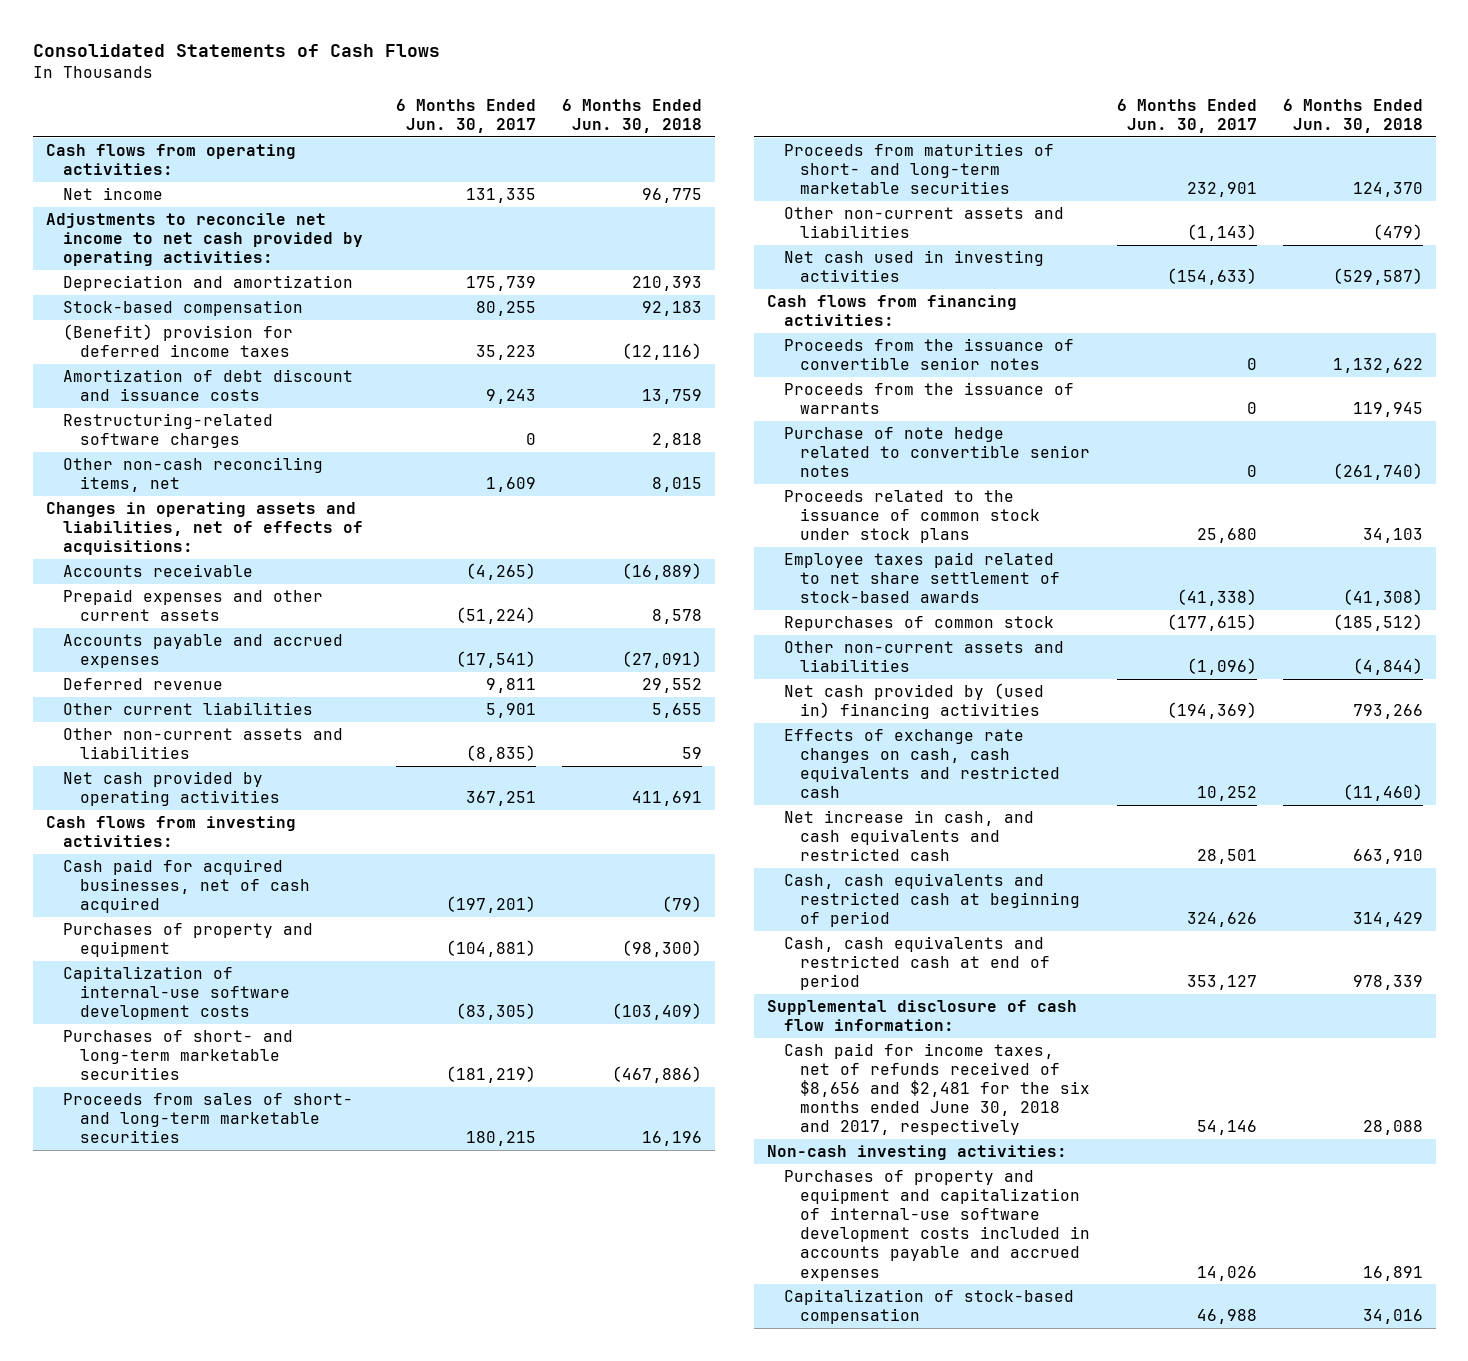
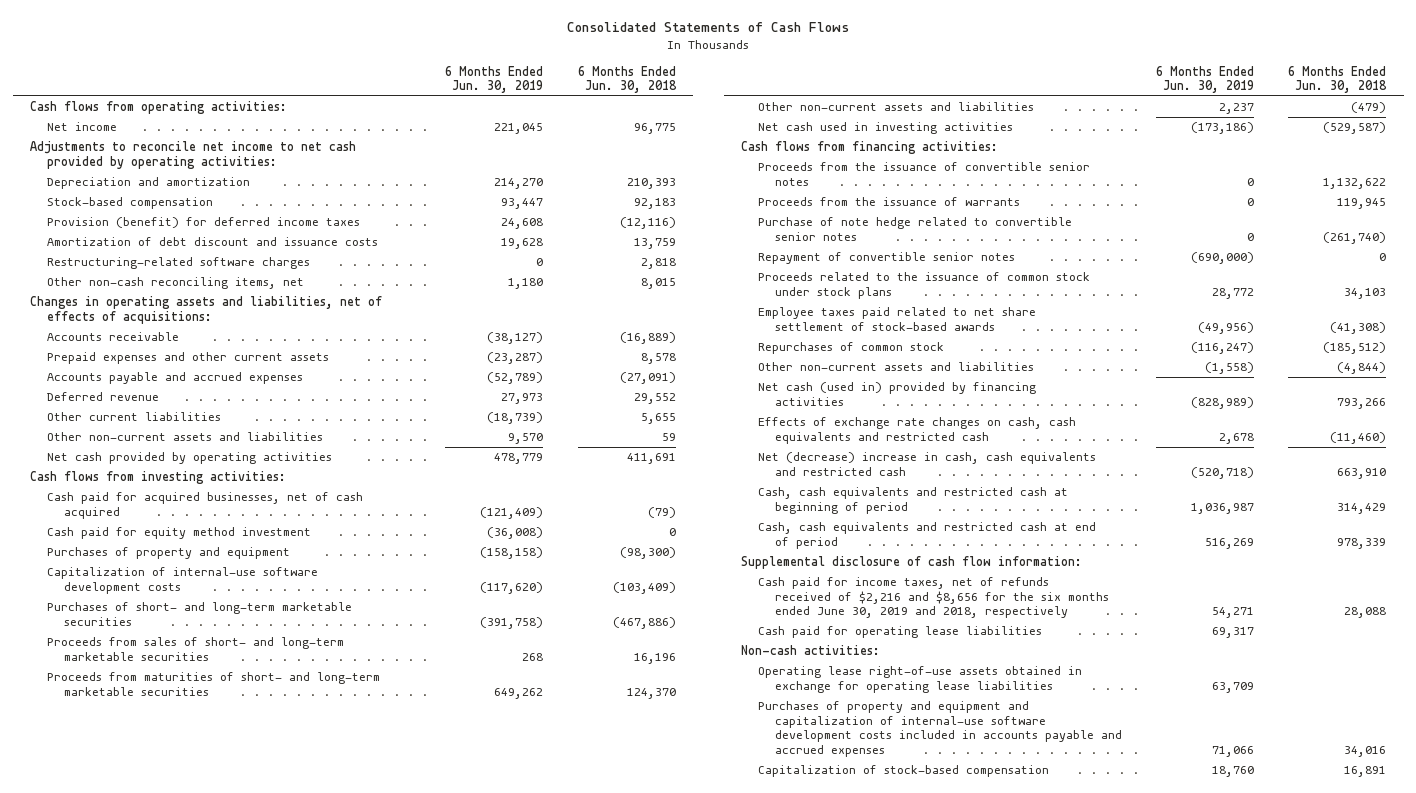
- | 6 Months Ended Jun. 30, 2017 | 6 Months Ended Jun. 30, 2018
+ | 6 Months Ended Jun. 30, 2019 | 6 Months Ended Jun. 30, 2018
- (Benefit) provision for deferred income taxes | 35,223 | (12,116)
+ Provision (benefit) for deferred income taxes | 24,608 | (12,116)
+ Cash paid for equity method investment | (36,008) | 0
+ Repayment of convertible senior notes | (690,000) | 0
- Net cash provided by (used in) financing activities | (194,369) | 793,266
+ Net cash (used in) provided by financing activities | (828,989) | 793,266
- Net increase in cash, and cash equivalents and restricted cash | 28,501 | 663,910
+ Net (decrease) increase in cash, cash equivalents and restricted cash | (520,718) | 663,910
- Cash paid for income taxes, net of refunds received of $8,656 and $2,481 for the six months ended June 30, 2018 and 2017, respectively | 54,146 | 28,088
- Non-cash investing activities:
- Purchases of property and equipment and capitalization of internal-use software development costs included in accounts payable and accrued expenses | 14,026 | 16,891
- Capitalization of stock-based compensation | 46,988 | 34,016
+ Cash paid for income taxes, net of refunds received of $2,216 and $8,656 for the six months ended June 30, 2019 and 2018, respectively | 54,271 | 28,088
+ Cash paid for operating lease liabilities | 69,317 |
+ Non-cash activities:
+ Operating lease right-of-use assets obtained in exchange for operating lease liabilities | 63,709 |
+ Purchases of property and equipment and capitalization of internal-use software development costs included in accounts payable and accrued expenses | 71,066 | 34,016
+ Capitalization of stock-based compensation | 18,760 | 16,891

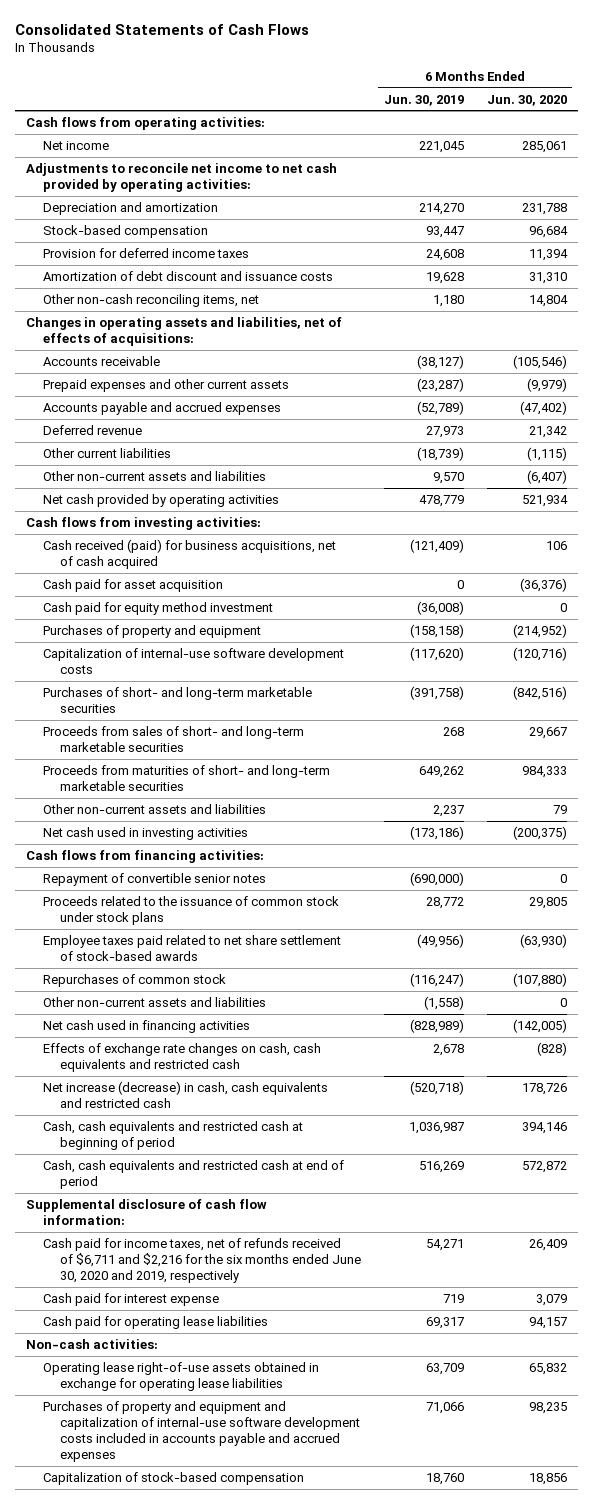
- | 6 Months Ended Jun. 30, 2019 | 6 Months Ended Jun. 30, 2018
+ | 6 Months Ended Jun. 30, 2019 | 6 Months Ended Jun. 30, 2020
- Provision (benefit) for deferred income taxes | 24,608 | (12,116)
+ Provision for deferred income taxes | 24,608 | 11,394
- Restructuring-related software charges | 0 | 2,818
- Cash paid for acquired businesses, net of cash acquired | (121,409) | (79)
+ Cash received (paid) for business acquisitions, net of cash acquired | (121,409) | 106
+ Cash paid for asset acquisition | 0 | (36,376)
- Proceeds from the issuance of convertible senior notes | 0 | 1,132,622
- Proceeds from the issuance of warrants | 0 | 119,945
- Purchase of note hedge related to convertible senior notes | 0 | (261,740)
- Net cash (used in) provided by financing activities | (828,989) | 793,266
+ Net cash used in financing activities | (828,989) | (142,005)
- Net (decrease) increase in cash, cash equivalents and restricted cash | (520,718) | 663,910
+ Net increase (decrease) in cash, cash equivalents and restricted cash | (520,718) | 178,726
- Cash paid for income taxes, net of refunds received of $2,216 and $8,656 for the six months ended June 30, 2019 and 2018, respectively | 54,271 | 28,088
+ Cash paid for income taxes, net of refunds received of $6,711 and $2,216 for the six months ended June 30, 2020 and 2019, respectively | 54,271 | 26,409
+ Cash paid for interest expense | 719 | 3,079

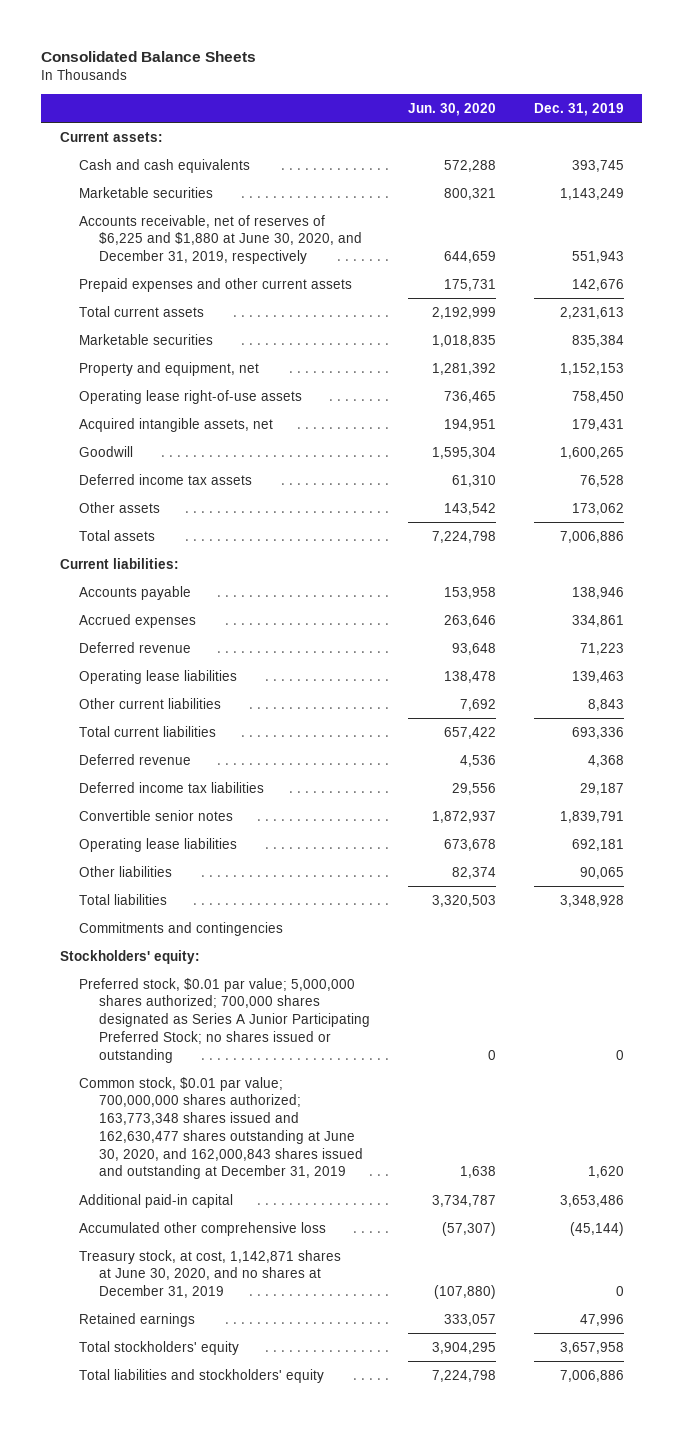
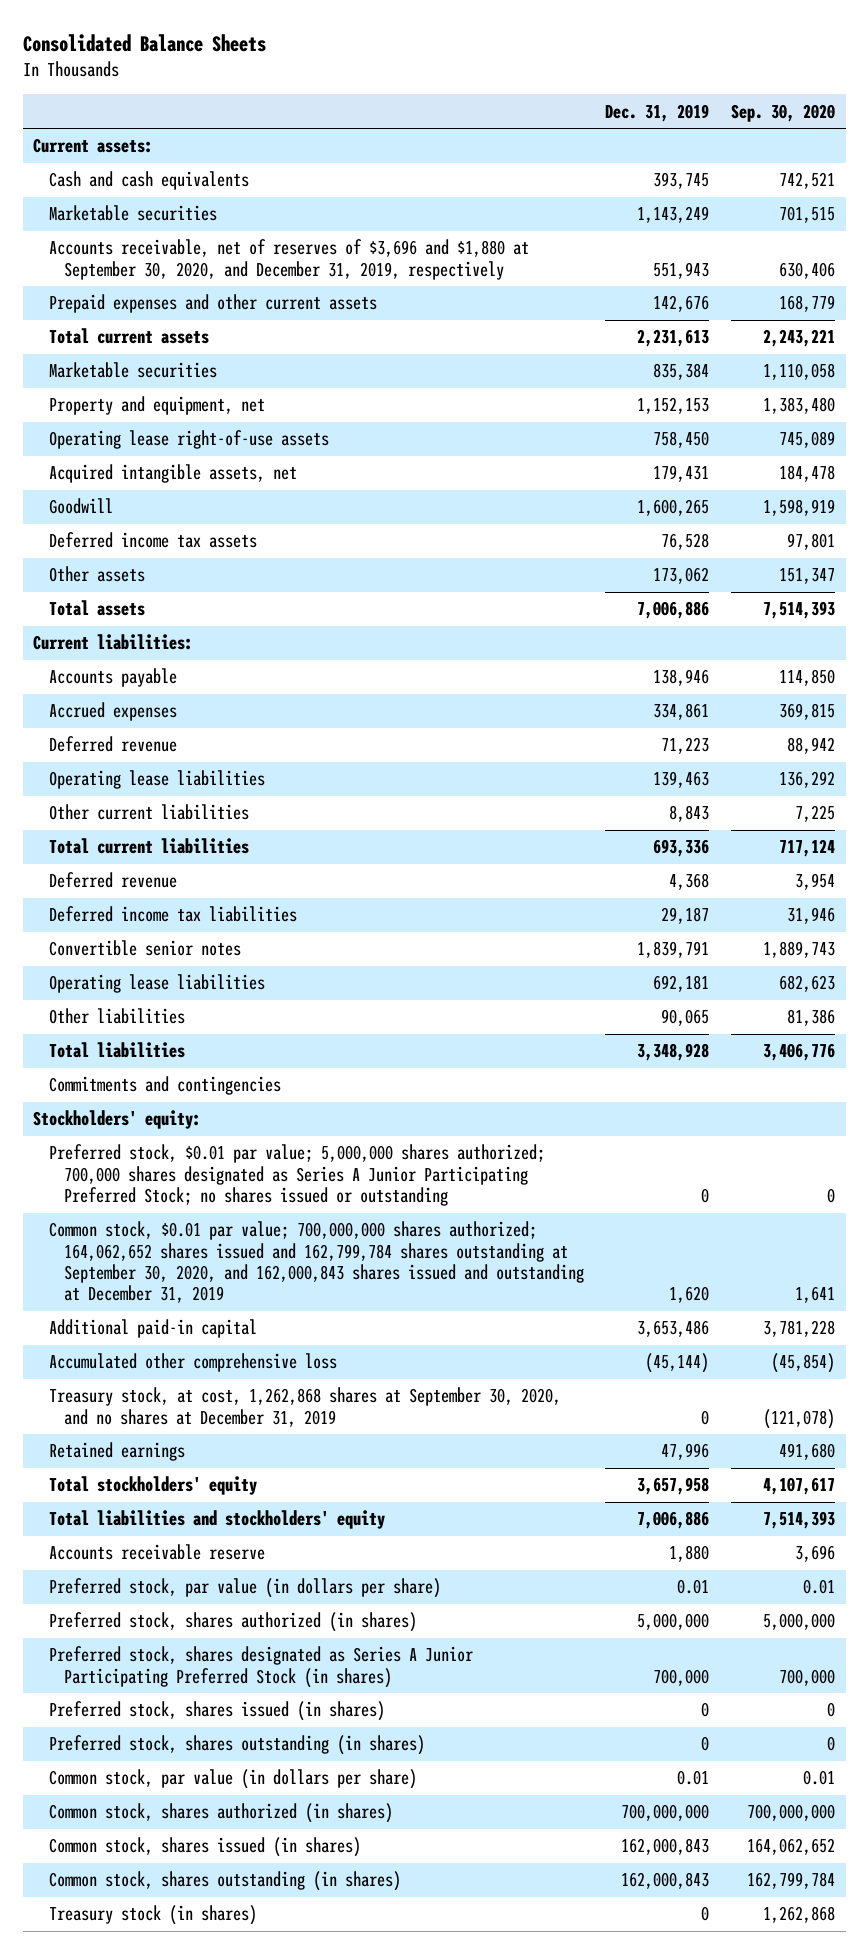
- | Jun. 30, 2020 | Dec. 31, 2019
+ | Dec. 31, 2019 | Sep. 30, 2020
- Accounts receivable, net of reserves of $6,225 and $1,880 at June 30, 2020, and December 31, 2019, respectively | 644,659 | 551,943
+ Accounts receivable, net of reserves of $3,696 and $1,880 at September 30, 2020, and December 31, 2019, respectively | 551,943 | 630,406
- Common stock, $0.01 par value; 700,000,000 shares authorized; 163,773,348 shares issued and 162,630,477 shares outstanding at June 30, 2020, and 162,000,843 shares issued and outstanding at December 31, 2019 | 1,638 | 1,620
+ Common stock, $0.01 par value; 700,000,000 shares authorized; 164,062,652 shares issued and 162,799,784 shares outstanding at September 30, 2020, and 162,000,843 shares issued and outstanding at December 31, 2019 | 1,620 | 1,641
- Treasury stock, at cost, 1,142,871 shares at June 30, 2020, and no shares at December 31, 2019 | (107,880) | 0
+ Treasury stock, at cost, 1,262,868 shares at September 30, 2020, and no shares at December 31, 2019 | 0 | (121,078)
+ Accounts receivable reserve | 1,880 | 3,696
+ Preferred stock, par value (in dollars per share) | 0.01 | 0.01
+ Preferred stock, shares authorized (in shares) | 5,000,000 | 5,000,000
+ Preferred stock, shares designated as Series A Junior Participating Preferred Stock (in shares) | 700,000 | 700,000
+ Preferred stock, shares issued (in shares) | 0 | 0
+ Preferred stock, shares outstanding (in shares) | 0 | 0
+ Common stock, par value (in dollars per share) | 0.01 | 0.01
+ Common stock, shares authorized (in shares) | 700,000,000 | 700,000,000
+ Common stock, shares issued (in shares) | 162,000,843 | 164,062,652
+ Common stock, shares outstanding (in shares) | 162,000,843 | 162,799,784
+ Treasury stock (in shares) | 0 | 1,262,868

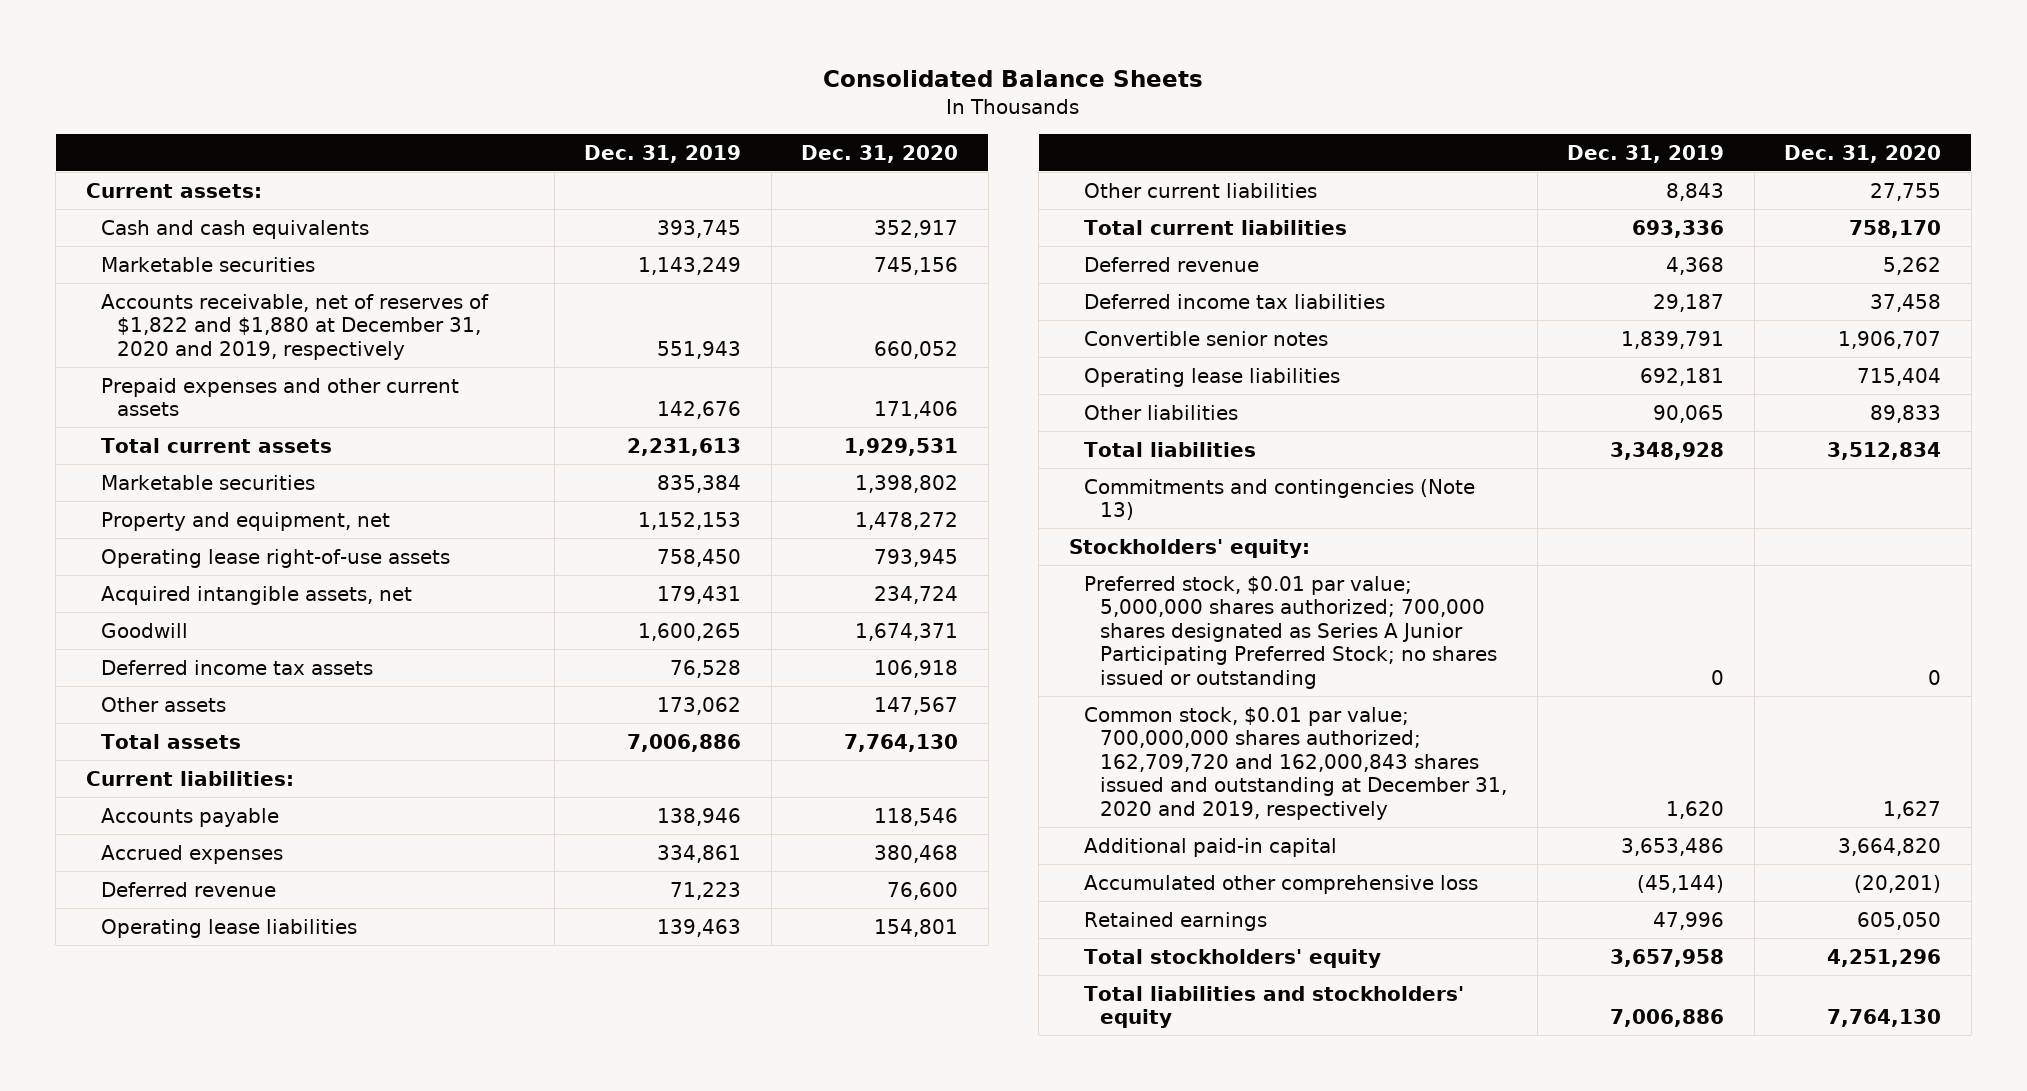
- | Dec. 31, 2019 | Sep. 30, 2020
+ | Dec. 31, 2019 | Dec. 31, 2020
- Accounts receivable, net of reserves of $3,696 and $1,880 at September 30, 2020, and December 31, 2019, respectively | 551,943 | 630,406
+ Accounts receivable, net of reserves of $1,822 and $1,880 at December 31, 2020 and 2019, respectively | 551,943 | 660,052
- Commitments and contingencies
+ Commitments and contingencies (Note 13)
- Common stock, $0.01 par value; 700,000,000 shares authorized; 164,062,652 shares issued and 162,799,784 shares outstanding at September 30, 2020, and 162,000,843 shares issued and outstanding at December 31, 2019 | 1,620 | 1,641
+ Common stock, $0.01 par value; 700,000,000 shares authorized; 162,709,720 and 162,000,843 shares issued and outstanding at December 31, 2020 and 2019, respectively | 1,620 | 1,627
- Treasury stock, at cost, 1,262,868 shares at September 30, 2020, and no shares at December 31, 2019 | 0 | (121,078)
- Accounts receivable reserve | 1,880 | 3,696
- Preferred stock, par value (in dollars per share) | 0.01 | 0.01
- Preferred stock, shares authorized (in shares) | 5,000,000 | 5,000,000
- Preferred stock, shares designated as Series A Junior Participating Preferred Stock (in shares) | 700,000 | 700,000
- Preferred stock, shares issued (in shares) | 0 | 0
- Preferred stock, shares outstanding (in shares) | 0 | 0
- Common stock, par value (in dollars per share) | 0.01 | 0.01
- Common stock, shares authorized (in shares) | 700,000,000 | 700,000,000
- Common stock, shares issued (in shares) | 162,000,843 | 164,062,652
- Common stock, shares outstanding (in shares) | 162,000,843 | 162,799,784
- Treasury stock (in shares) | 0 | 1,262,868

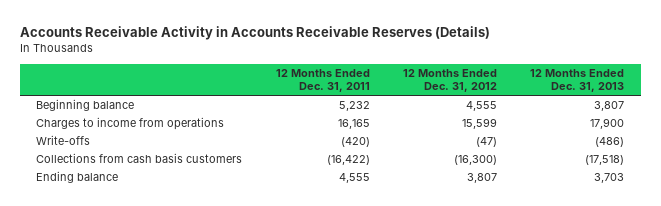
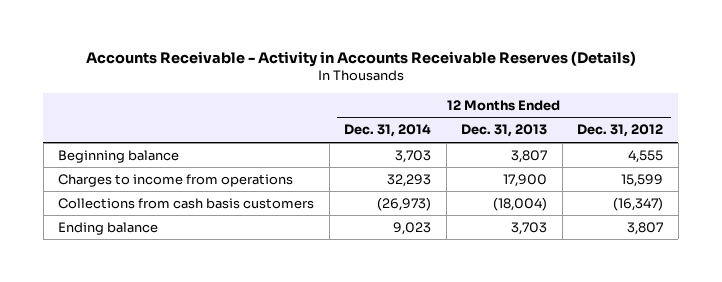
- Accounts Receivable Activity in Accounts Receivable Reserves (Details)
+ Accounts Receivable - Activity in Accounts Receivable Reserves (Details)
- | 12 Months Ended Dec. 31, 2011 | 12 Months Ended Dec. 31, 2012 | 12 Months Ended Dec. 31, 2013
+ | 12 Months Ended Dec. 31, 2014 | 12 Months Ended Dec. 31, 2013 | 12 Months Ended Dec. 31, 2012
- Write-offs | (420) | (47) | (486)
- Collections from cash basis customers | (16,422) | (16,300) | (17,518)
+ Collections from cash basis customers | (26,973) | (18,004) | (16,347)

